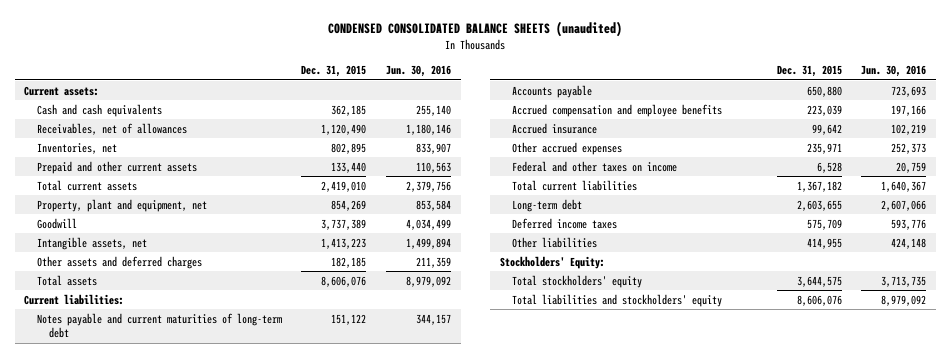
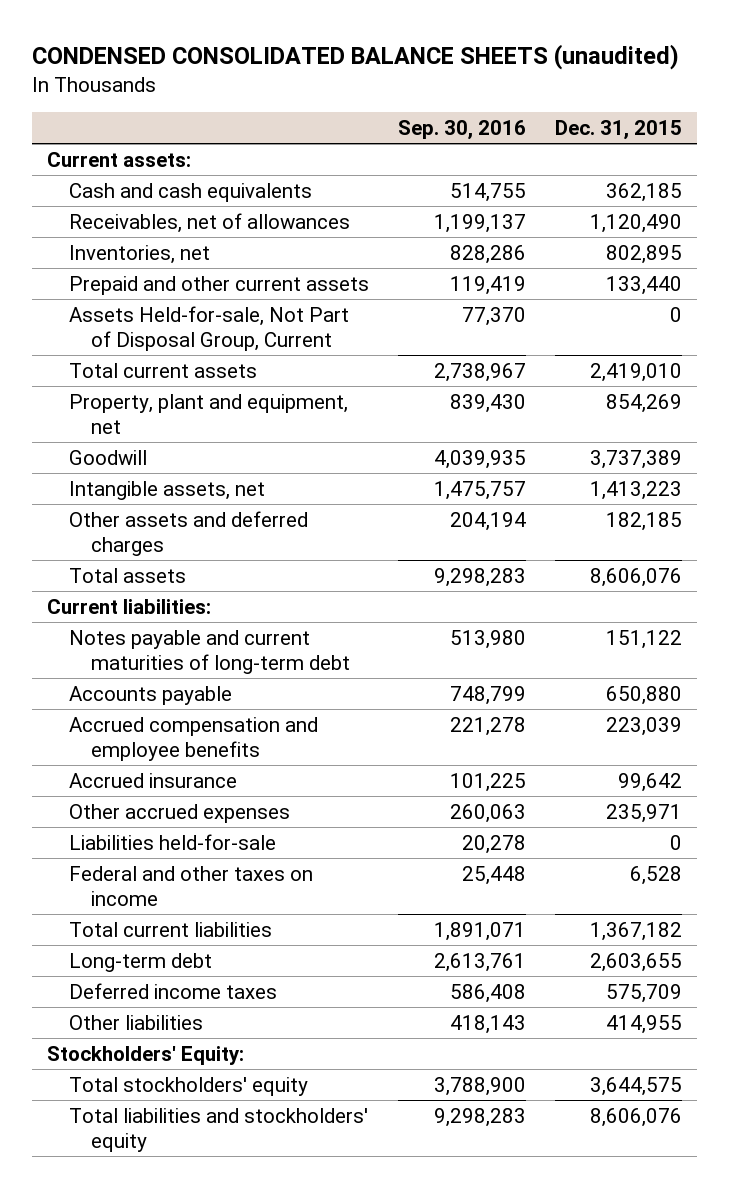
- | Dec. 31, 2015 | Jun. 30, 2016
+ | Sep. 30, 2016 | Dec. 31, 2015
+ Assets Held-for-sale, Not Part of Disposal Group, Current | 77,370 | 0
+ Liabilities held-for-sale | 20,278 | 0

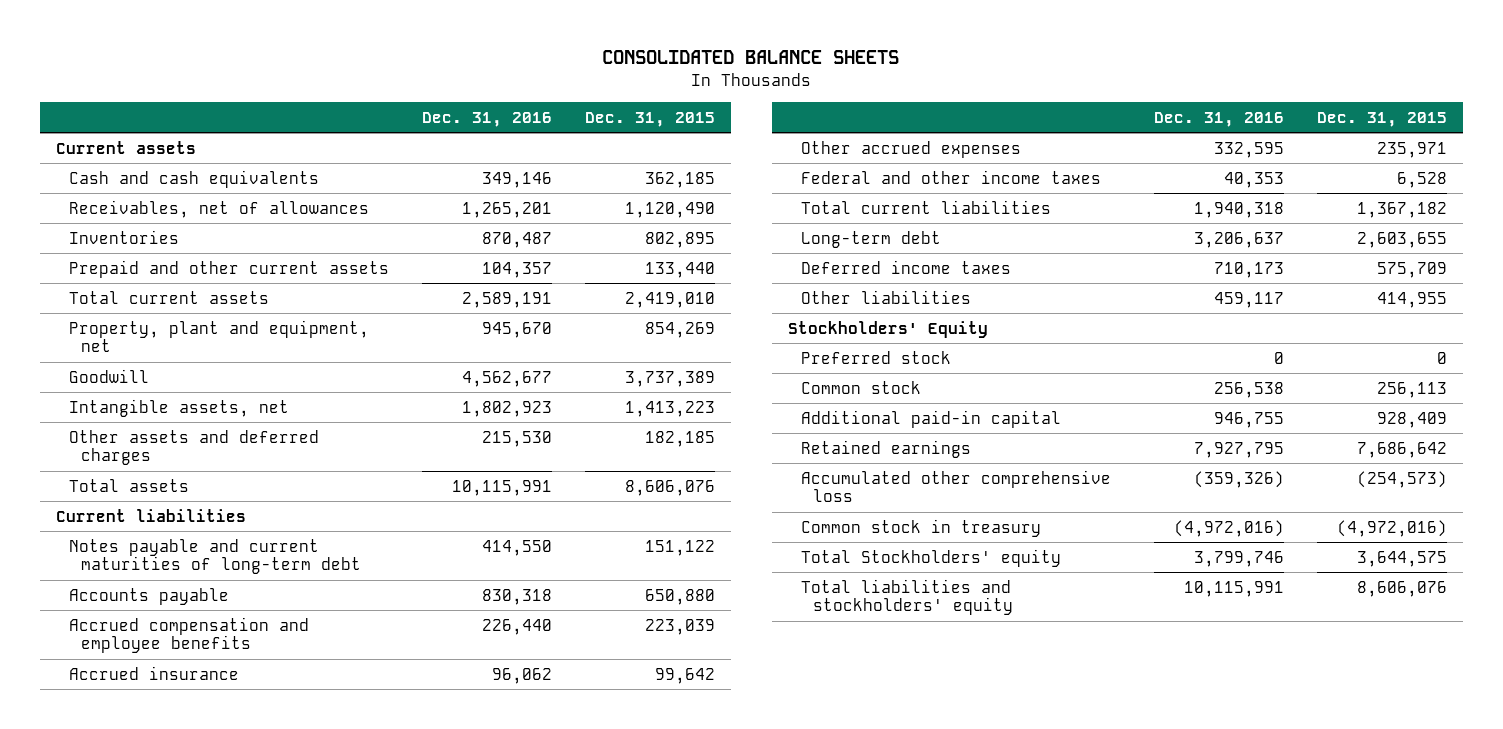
- CONDENSED CONSOLIDATED BALANCE SHEETS (unaudited)
+ CONSOLIDATED BALANCE SHEETS
- | Sep. 30, 2016 | Dec. 31, 2015
+ | Dec. 31, 2016 | Dec. 31, 2015
- Current assets:
+ Current assets
- Inventories, net | 828,286 | 802,895
+ Inventories | 870,487 | 802,895
- Assets Held-for-sale, Not Part of Disposal Group, Current | 77,370 | 0
- Current liabilities:
+ Current liabilities
- Liabilities held-for-sale | 20,278 | 0
- Federal and other taxes on income | 25,448 | 6,528
+ Federal and other income taxes | 40,353 | 6,528
- Stockholders' Equity:
- Total stockholders' equity | 3,788,900 | 3,644,575
+ Stockholders' Equity
+ Preferred stock | 0 | 0
+ Common stock | 256,538 | 256,113
+ Additional paid-in capital | 946,755 | 928,409
+ Retained earnings | 7,927,795 | 7,686,642
+ Accumulated other comprehensive loss | (359,326) | (254,573)
+ Common stock in treasury | (4,972,016) | (4,972,016)
+ Total Stockholders' equity | 3,799,746 | 3,644,575

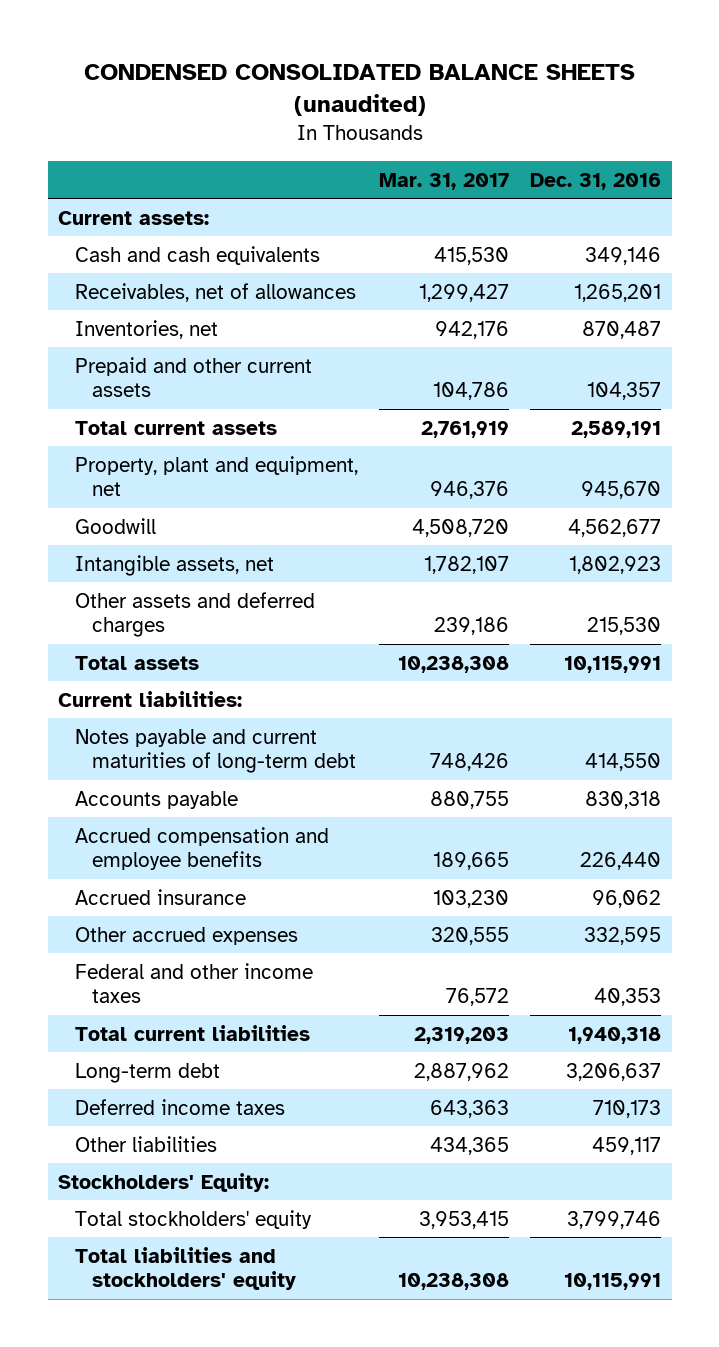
- CONSOLIDATED BALANCE SHEETS
+ CONDENSED CONSOLIDATED BALANCE SHEETS (unaudited)
- | Dec. 31, 2016 | Dec. 31, 2015
+ | Mar. 31, 2017 | Dec. 31, 2016
- Current assets
+ Current assets:
- Inventories | 870,487 | 802,895
+ Inventories, net | 942,176 | 870,487
- Current liabilities
+ Current liabilities:
- Stockholders' Equity
- Preferred stock | 0 | 0
- Common stock | 256,538 | 256,113
- Additional paid-in capital | 946,755 | 928,409
- Retained earnings | 7,927,795 | 7,686,642
- Accumulated other comprehensive loss | (359,326) | (254,573)
- Common stock in treasury | (4,972,016) | (4,972,016)
- Total Stockholders' equity | 3,799,746 | 3,644,575
+ Stockholders' Equity:
+ Total stockholders' equity | 3,953,415 | 3,799,746

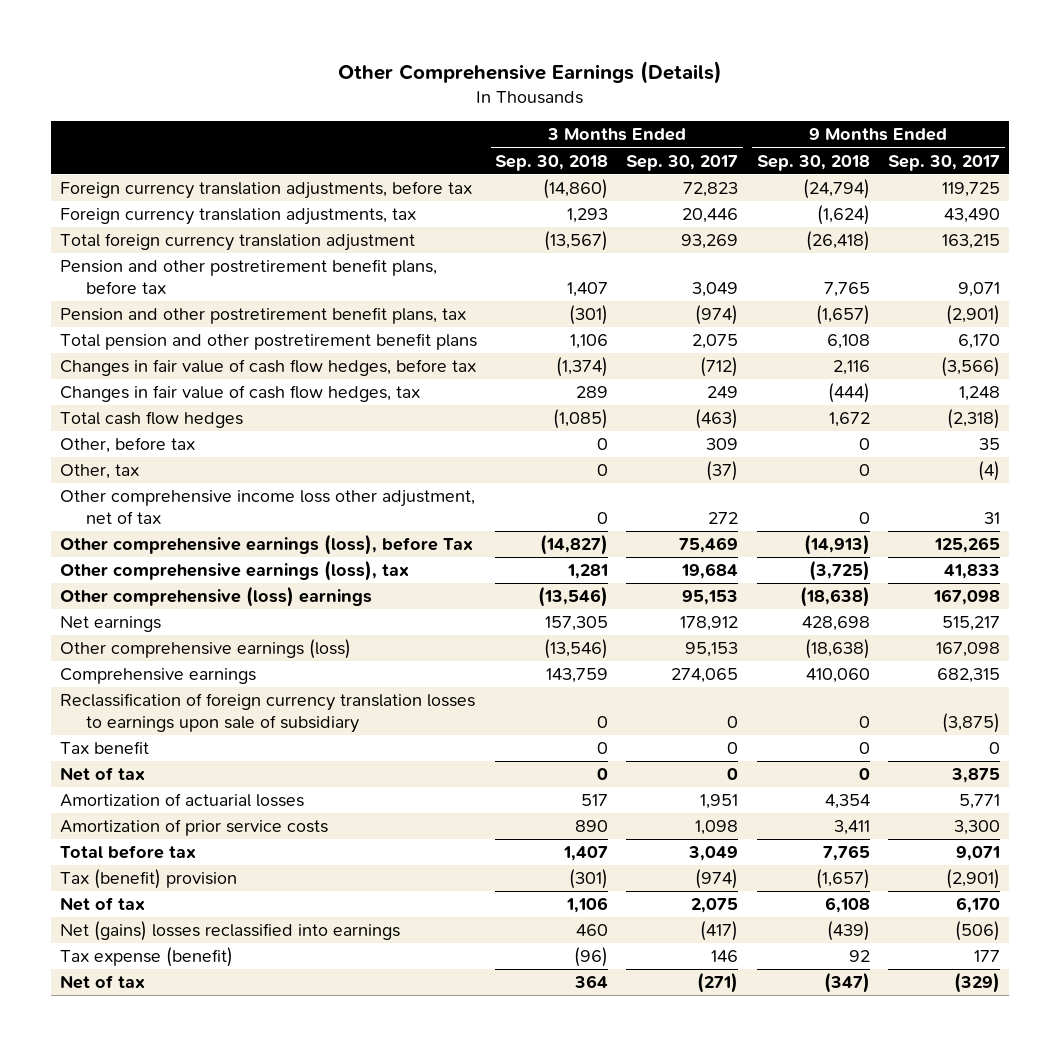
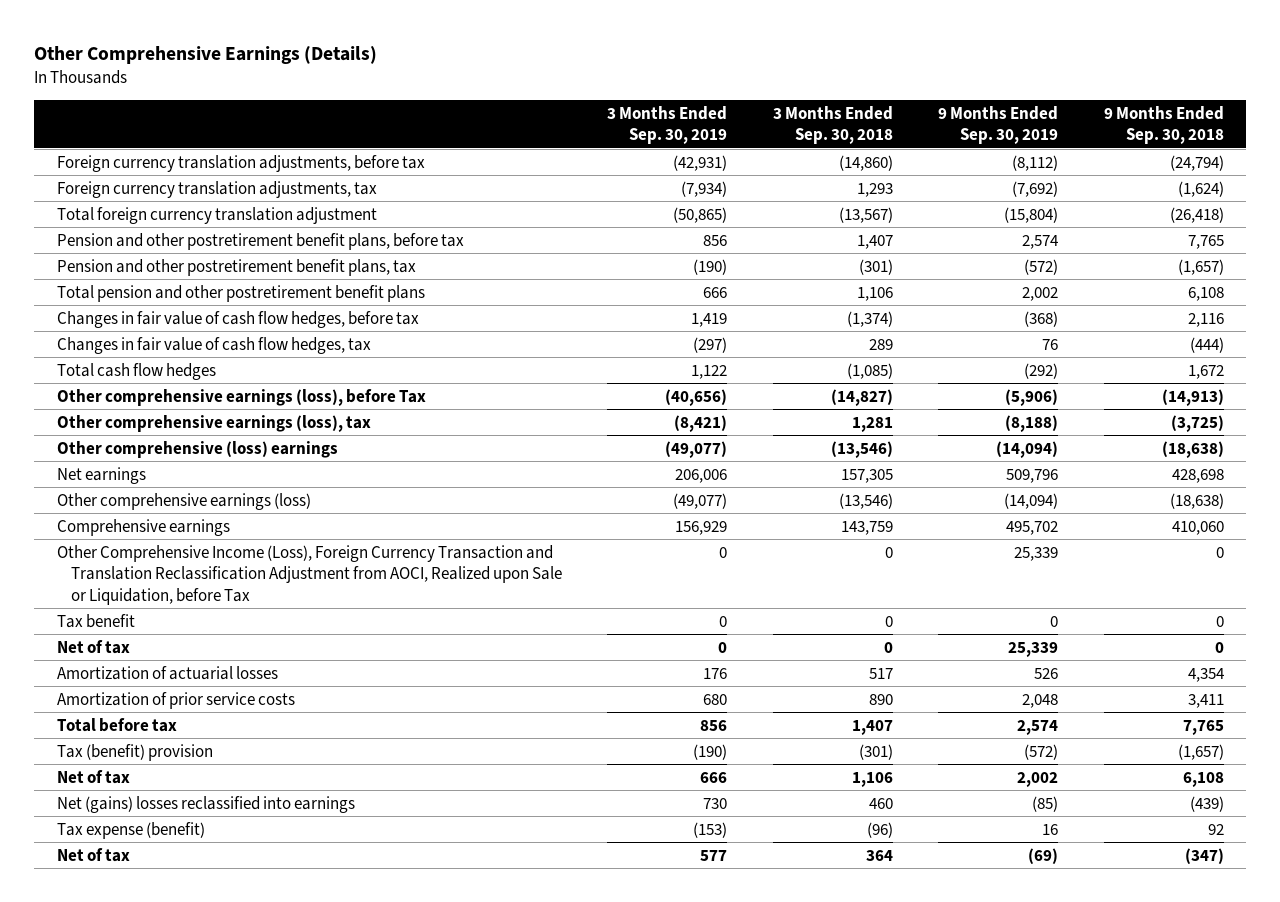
- | 3 Months Ended Sep. 30, 2018 | 3 Months Ended Sep. 30, 2017 | 9 Months Ended Sep. 30, 2018 | 9 Months Ended Sep. 30, 2017
+ | 3 Months Ended Sep. 30, 2019 | 3 Months Ended Sep. 30, 2018 | 9 Months Ended Sep. 30, 2019 | 9 Months Ended Sep. 30, 2018
- Other, before tax | 0 | 309 | 0 | 35
- Other, tax | 0 | (37) | 0 | (4)
- Other comprehensive income loss other adjustment, net of tax | 0 | 272 | 0 | 31
- Reclassification of foreign currency translation losses to earnings upon sale of subsidiary | 0 | 0 | 0 | (3,875)
+ Other Comprehensive Income (Loss), Foreign Currency Transaction and Translation Reclassification Adjustment from AOCI, Realized upon Sale or Liquidation, before Tax | 0 | 0 | 25,339 | 0

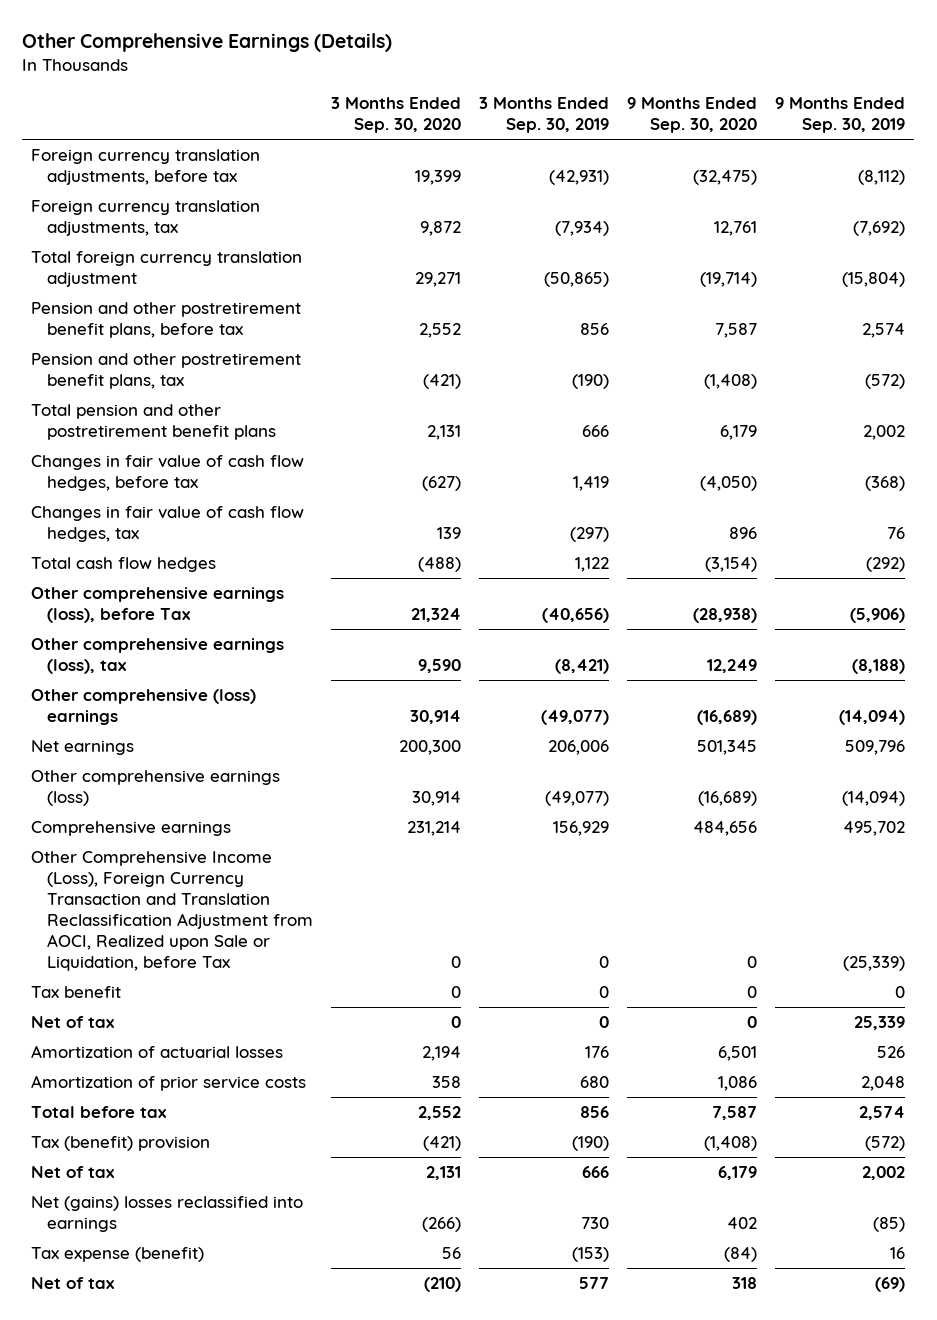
- | 3 Months Ended Sep. 30, 2019 | 3 Months Ended Sep. 30, 2018 | 9 Months Ended Sep. 30, 2019 | 9 Months Ended Sep. 30, 2018
+ | 3 Months Ended Sep. 30, 2020 | 3 Months Ended Sep. 30, 2019 | 9 Months Ended Sep. 30, 2020 | 9 Months Ended Sep. 30, 2019
- Other Comprehensive Income (Loss), Foreign Currency Transaction and Translation Reclassification Adjustment from AOCI, Realized upon Sale or Liquidation, before Tax | 0 | 0 | 25,339 | 0
+ Other Comprehensive Income (Loss), Foreign Currency Transaction and Translation Reclassification Adjustment from AOCI, Realized upon Sale or Liquidation, before Tax | 0 | 0 | 0 | (25,339)

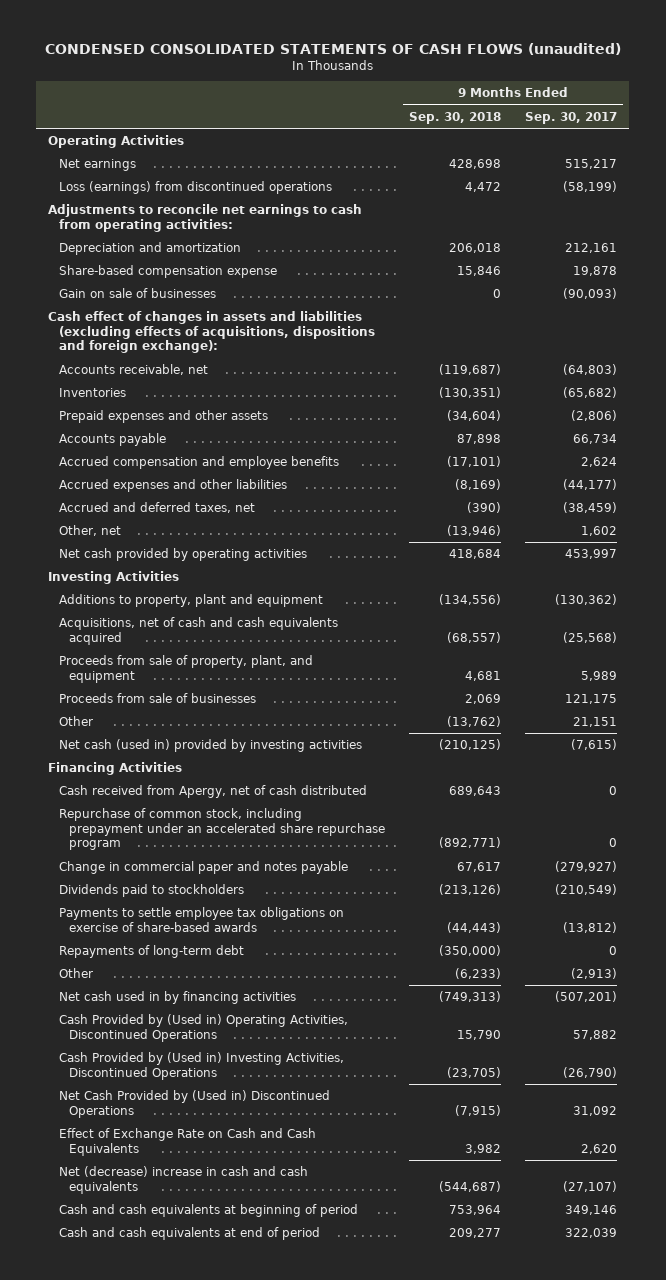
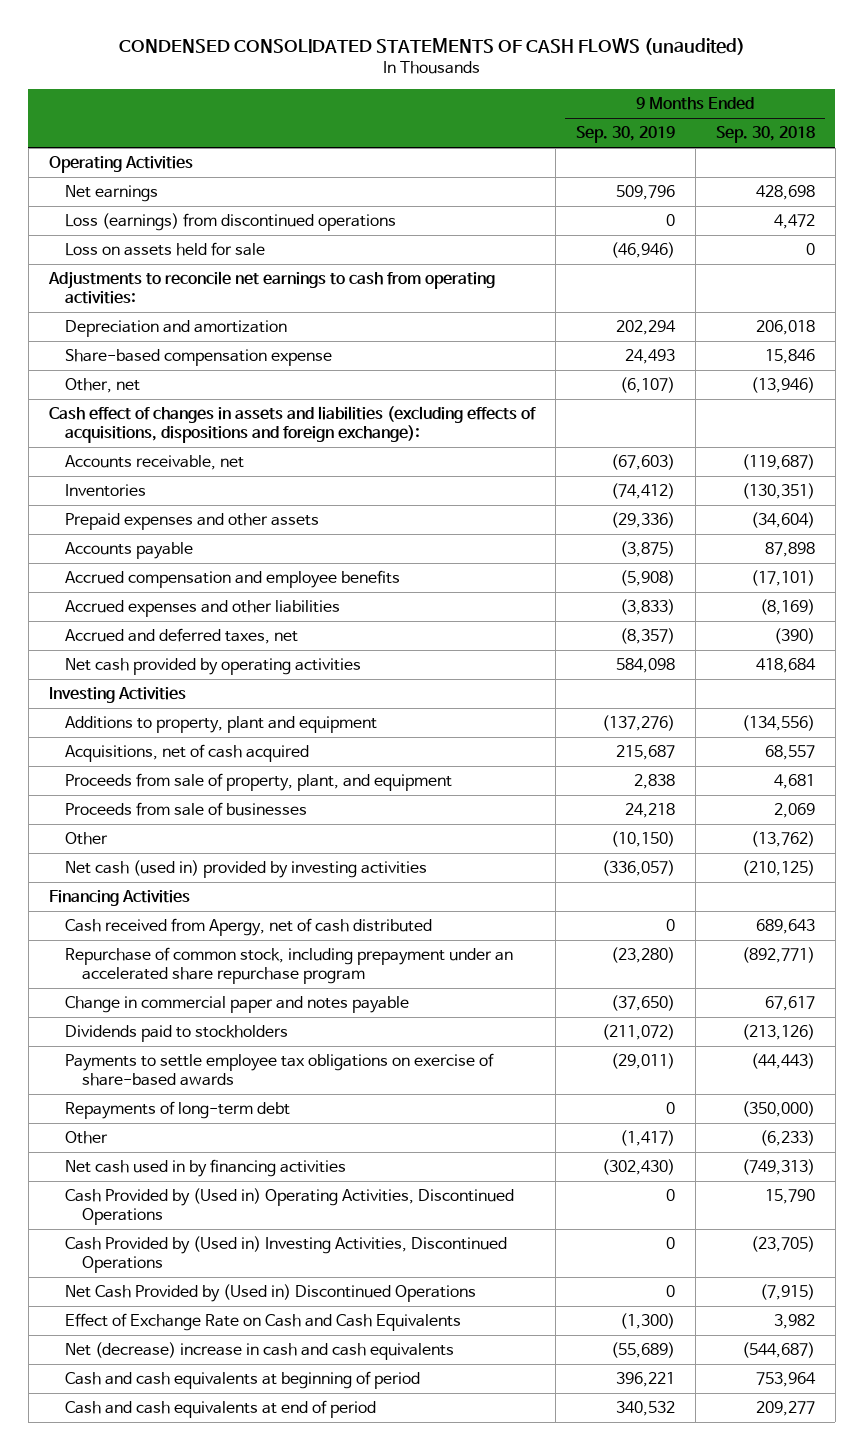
- | 9 Months Ended Sep. 30, 2018 | 9 Months Ended Sep. 30, 2017
+ | 9 Months Ended Sep. 30, 2019 | 9 Months Ended Sep. 30, 2018
+ Loss on assets held for sale | (46,946) | 0
- Gain on sale of businesses | 0 | (90,093)
moved up: Other, net | (6,107) | (13,946)
- Acquisitions, net of cash and cash equivalents acquired | (68,557) | (25,568)
+ Acquisitions, net of cash acquired | 215,687 | 68,557

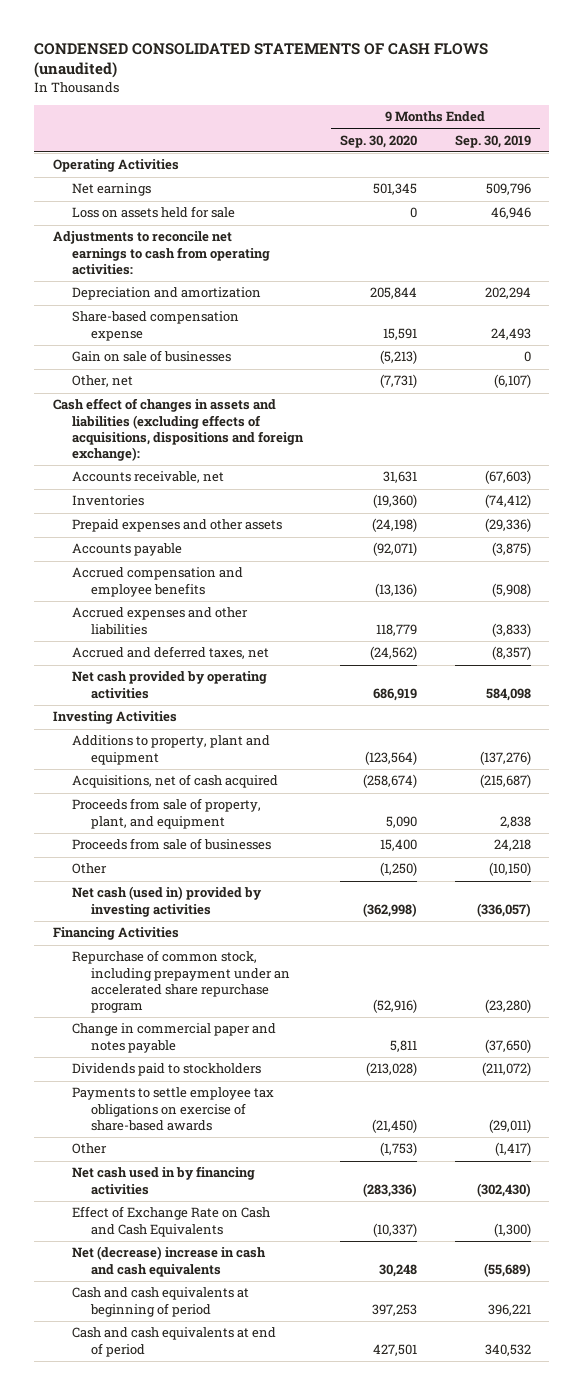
- | 9 Months Ended Sep. 30, 2019 | 9 Months Ended Sep. 30, 2018
+ | 9 Months Ended Sep. 30, 2020 | 9 Months Ended Sep. 30, 2019
- Loss (earnings) from discontinued operations | 0 | 4,472
- Loss on assets held for sale | (46,946) | 0
+ Loss on assets held for sale | 0 | 46,946
+ Gain on sale of businesses | (5,213) | 0
- Acquisitions, net of cash acquired | 215,687 | 68,557
+ Acquisitions, net of cash acquired | (258,674) | (215,687)
- Cash received from Apergy, net of cash distributed | 0 | 689,643
- Repayments of long-term debt | 0 | (350,000)
- Cash Provided by (Used in) Operating Activities, Discontinued Operations | 0 | 15,790
- Cash Provided by (Used in) Investing Activities, Discontinued Operations | 0 | (23,705)
- Net Cash Provided by (Used in) Discontinued Operations | 0 | (7,915)

